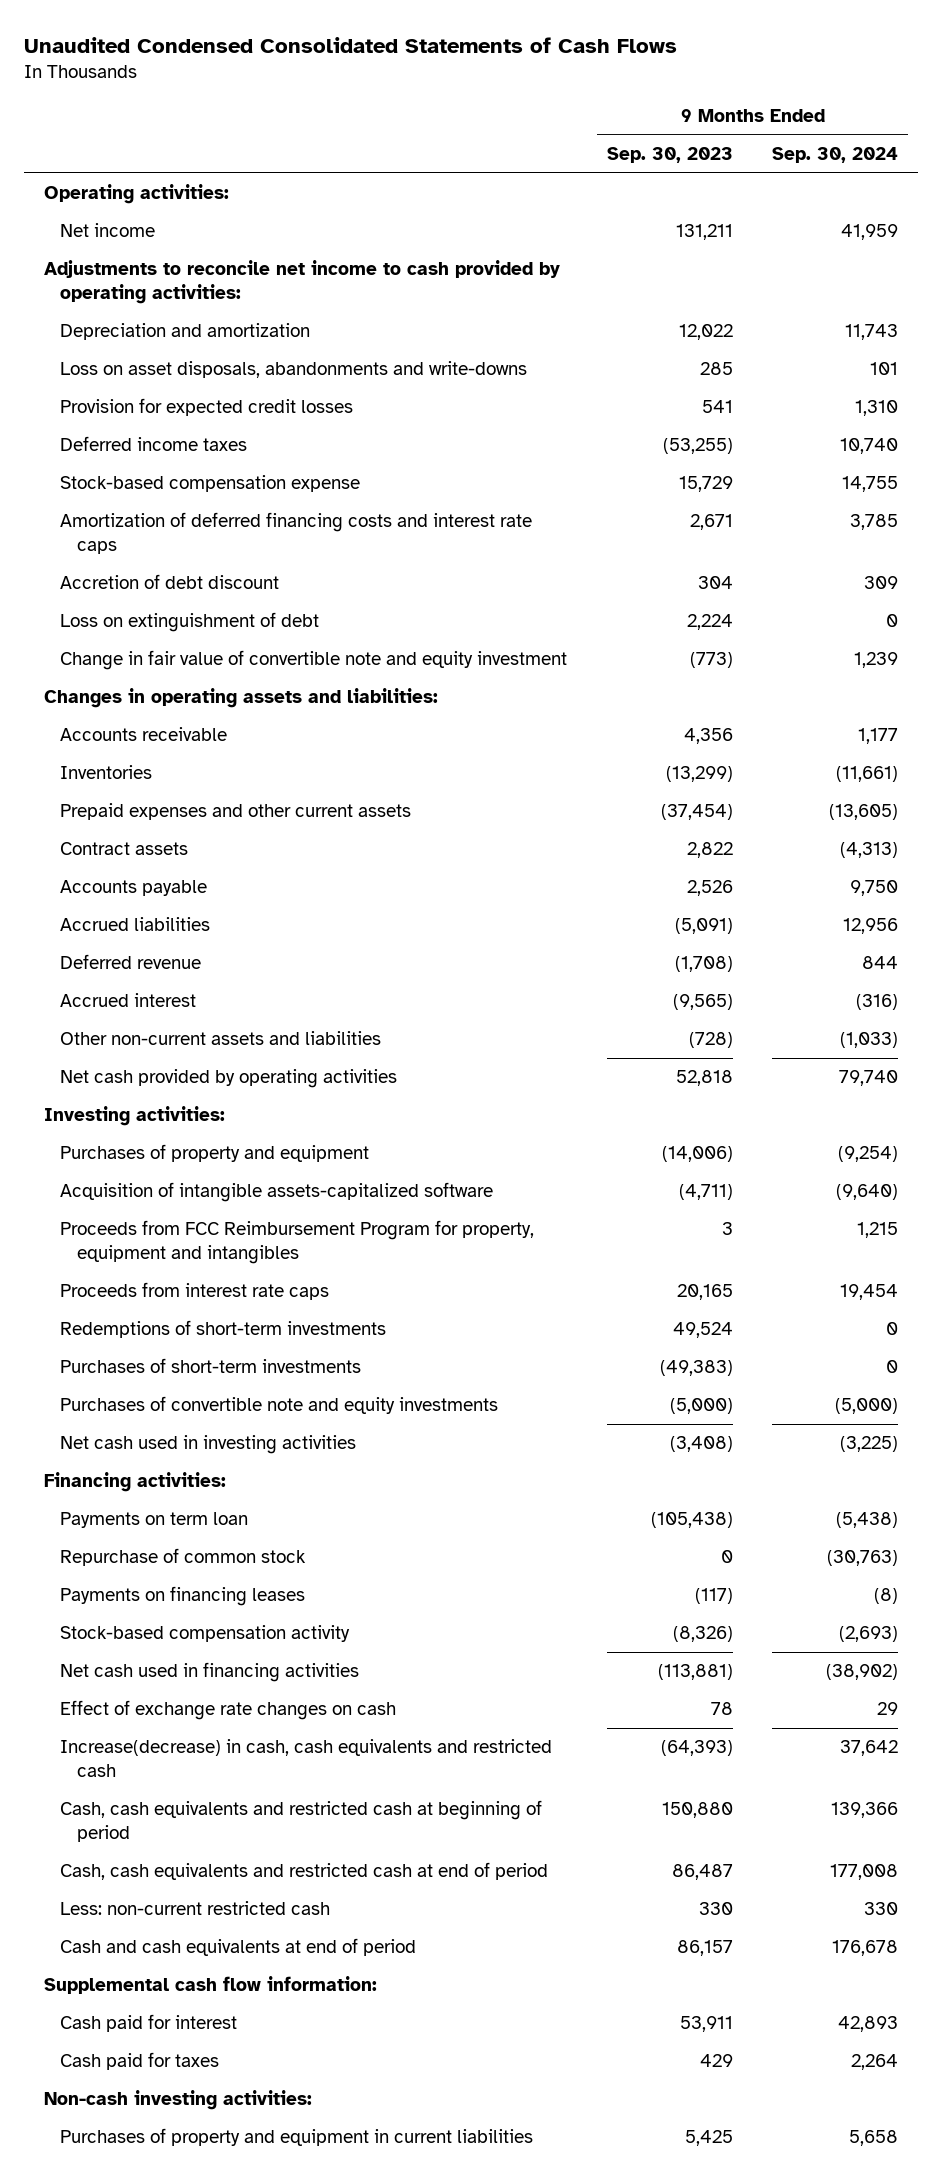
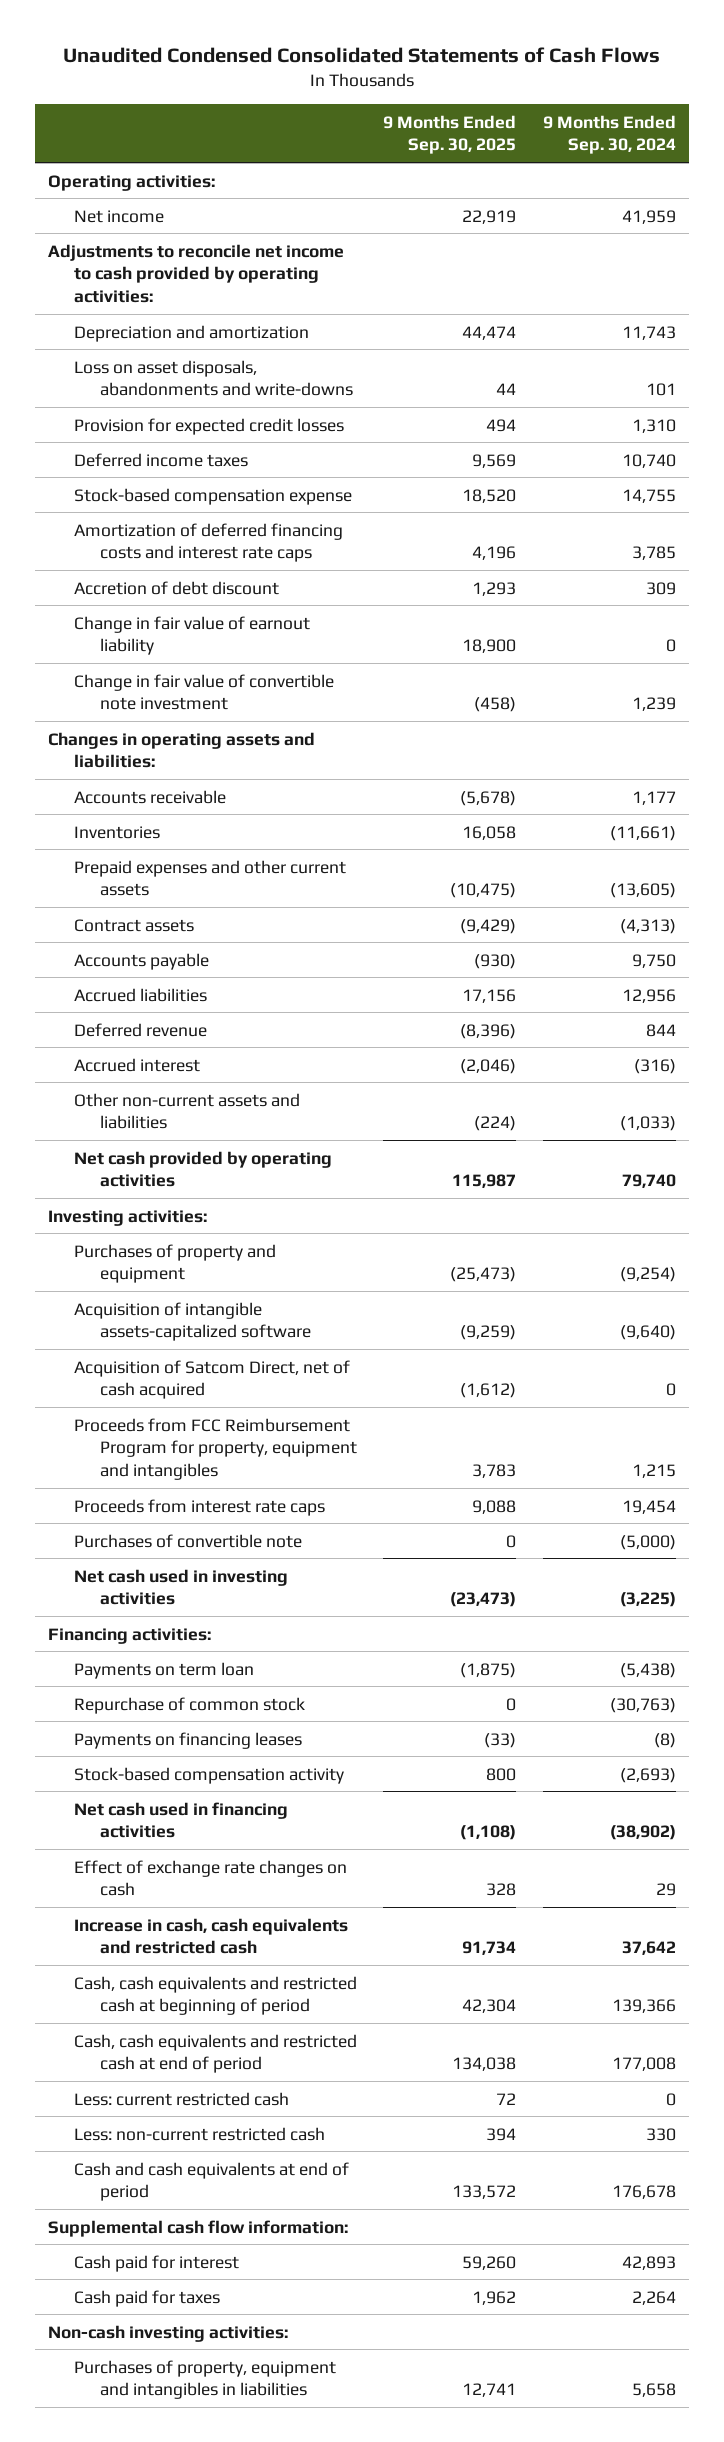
- | 9 Months Ended Sep. 30, 2023 | 9 Months Ended Sep. 30, 2024
+ | 9 Months Ended Sep. 30, 2025 | 9 Months Ended Sep. 30, 2024
- Loss on extinguishment of debt | 2,224 | 0
- Change in fair value of convertible note and equity investment | (773) | 1,239
+ Change in fair value of earnout liability | 18,900 | 0
+ Change in fair value of convertible note investment | (458) | 1,239
+ Acquisition of Satcom Direct, net of cash acquired | (1,612) | 0
- Redemptions of short-term investments | 49,524 | 0
- Purchases of short-term investments | (49,383) | 0
- Purchases of convertible note and equity investments | (5,000) | (5,000)
+ Purchases of convertible note | 0 | (5,000)
- Increase(decrease) in cash, cash equivalents and restricted cash | (64,393) | 37,642
+ Increase in cash, cash equivalents and restricted cash | 91,734 | 37,642
+ Less: current restricted cash | 72 | 0
- Purchases of property and equipment in current liabilities | 5,425 | 5,658
+ Purchases of property, equipment and intangibles in liabilities | 12,741 | 5,658

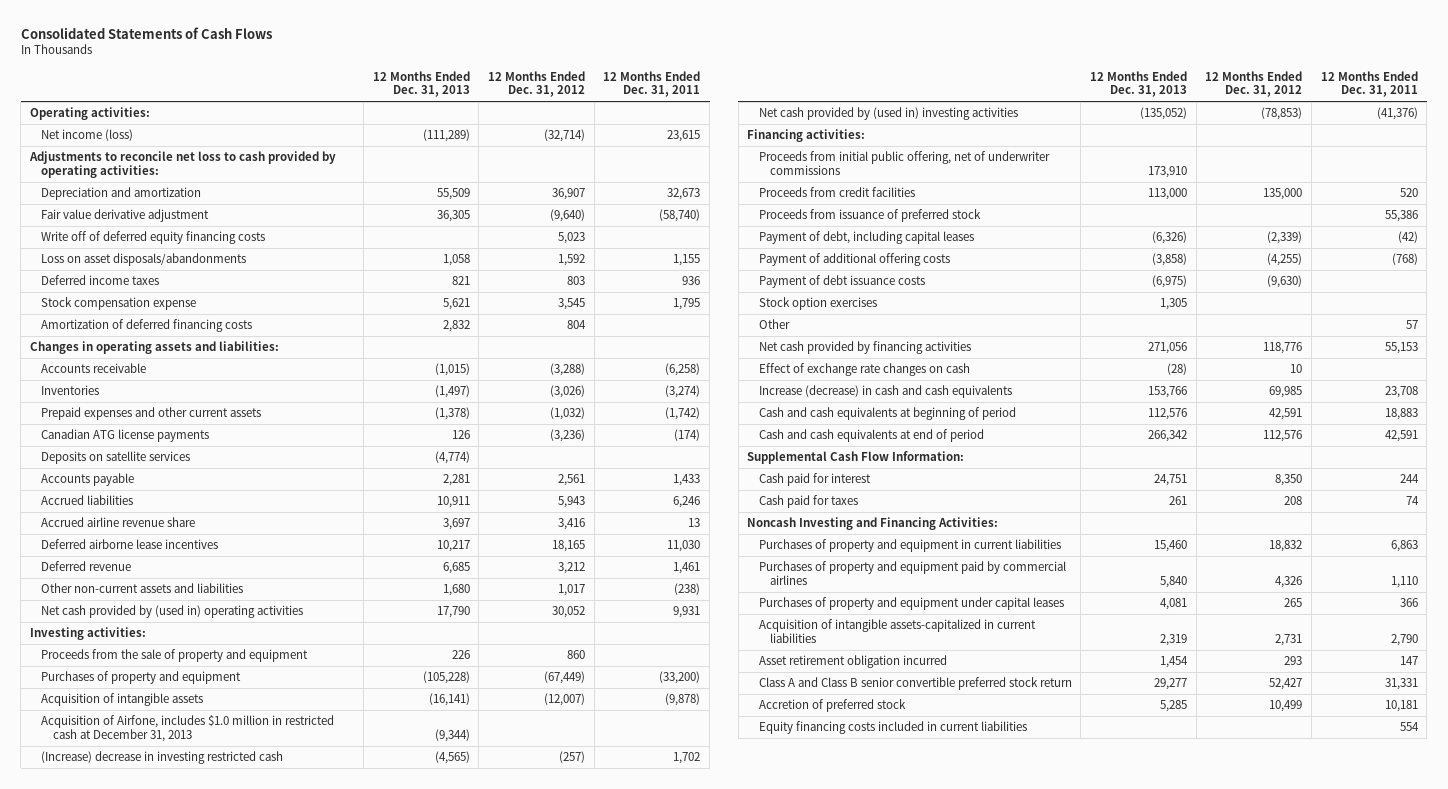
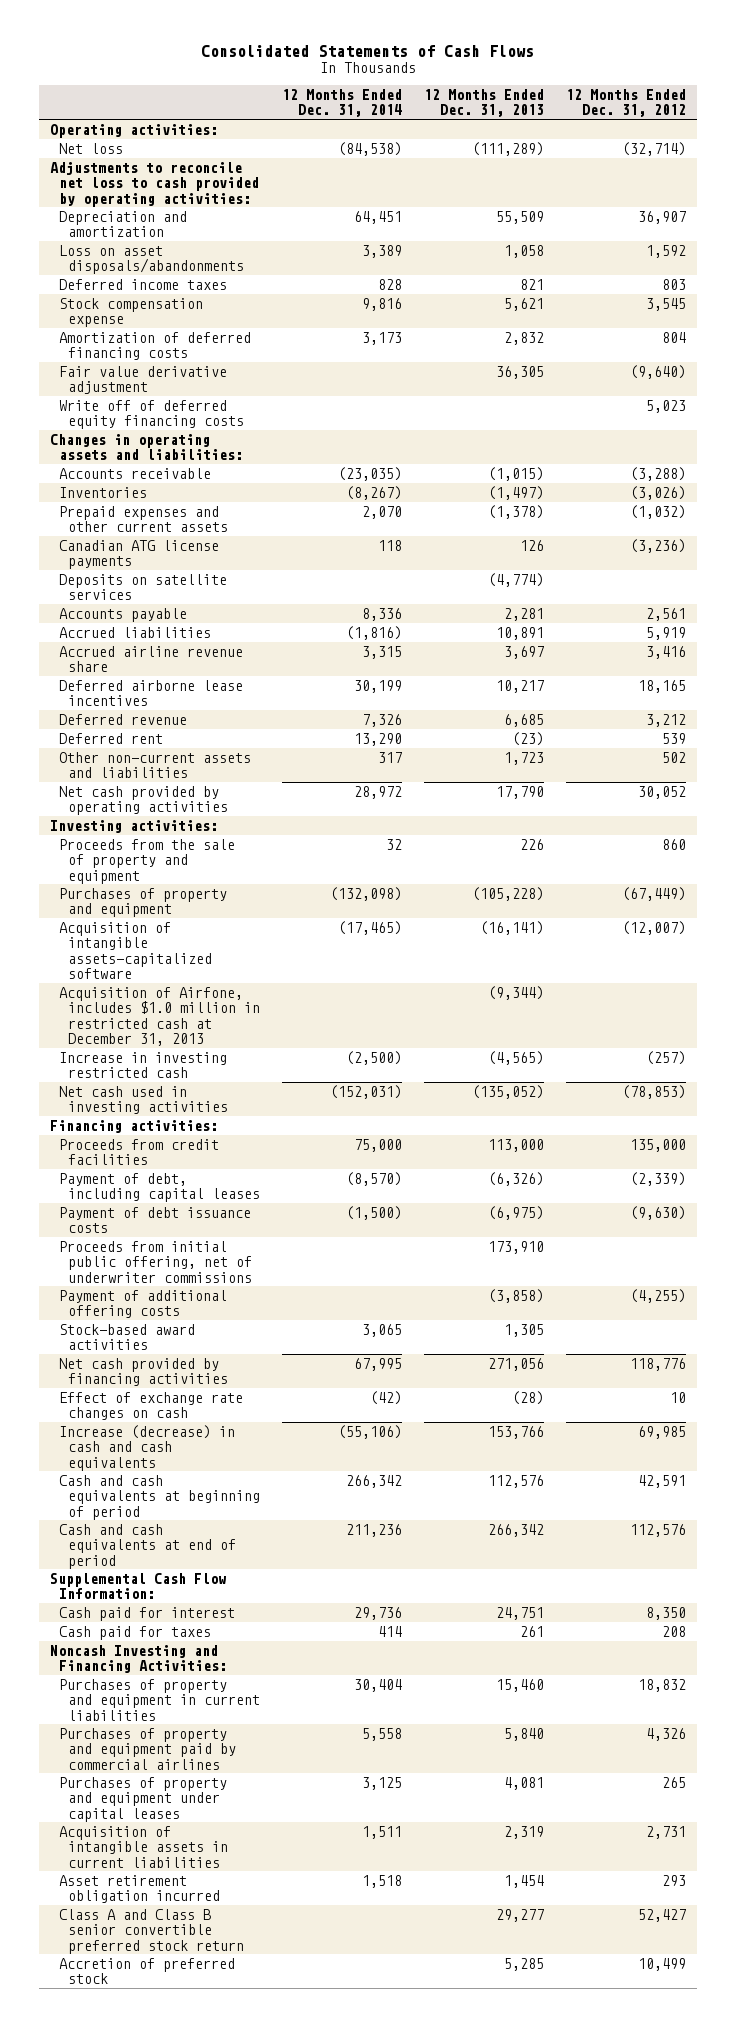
- | 12 Months Ended Dec. 31, 2013 | 12 Months Ended Dec. 31, 2012 | 12 Months Ended Dec. 31, 2011
+ | 12 Months Ended Dec. 31, 2014 | 12 Months Ended Dec. 31, 2013 | 12 Months Ended Dec. 31, 2012
- Net income (loss) | (111,289) | (32,714) | 23,615
+ Net loss | (84,538) | (111,289) | (32,714)
moved down: Fair value derivative adjustment | | 36,305 | (9,640)
moved down: Write off of deferred equity financing costs | | | 5,023
- Accrued liabilities | 10,911 | 5,943 | 6,246
+ Accrued liabilities | (1,816) | 10,891 | 5,919
- Other non-current assets and liabilities | 1,680 | 1,017 | (238)
- Net cash provided by (used in) operating activities | 17,790 | 30,052 | 9,931
+ Deferred rent | 13,290 | (23) | 539
+ Other non-current assets and liabilities | 317 | 1,723 | 502
+ Net cash provided by operating activities | 28,972 | 17,790 | 30,052
- Acquisition of intangible assets | (16,141) | (12,007) | (9,878)
+ Acquisition of intangible assets-capitalized software | (17,465) | (16,141) | (12,007)
- (Increase) decrease in investing restricted cash | (4,565) | (257) | 1,702
- Net cash provided by (used in) investing activities | (135,052) | (78,853) | (41,376)
+ Increase in investing restricted cash | (2,500) | (4,565) | (257)
+ Net cash used in investing activities | (152,031) | (135,052) | (78,853)
- Proceeds from issuance of preferred stock | | | 55,386
- Stock option exercises | 1,305 | |
- Other | | | 57
moved down: Proceeds from initial public offering, net of underwriter commissions | | 173,910 |
moved down: Payment of additional offering costs | | (3,858) | (4,255)
+ Stock-based award activities | 3,065 | 1,305 |
- Acquisition of intangible assets-capitalized in current liabilities | 2,319 | 2,731 | 2,790
+ Acquisition of intangible assets in current liabilities | 1,511 | 2,319 | 2,731
- Equity financing costs included in current liabilities | | | 554

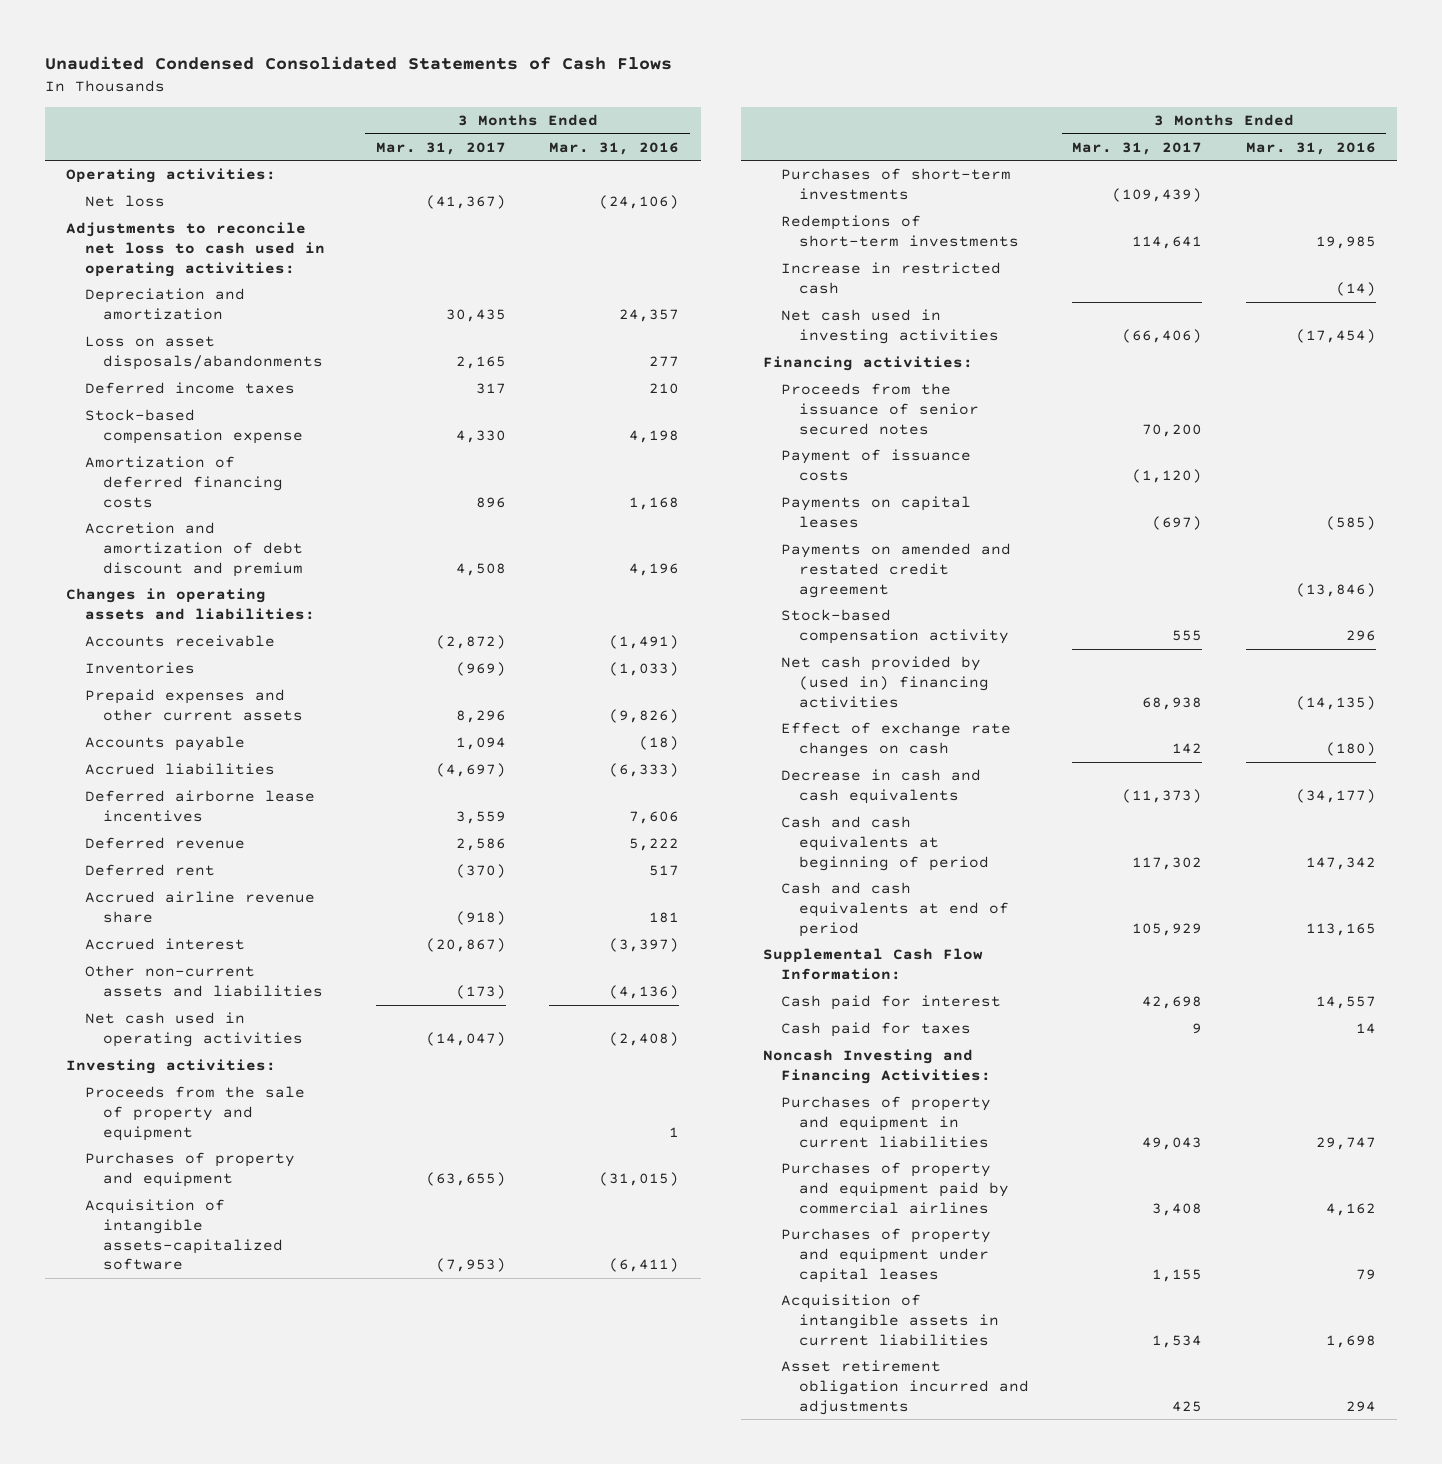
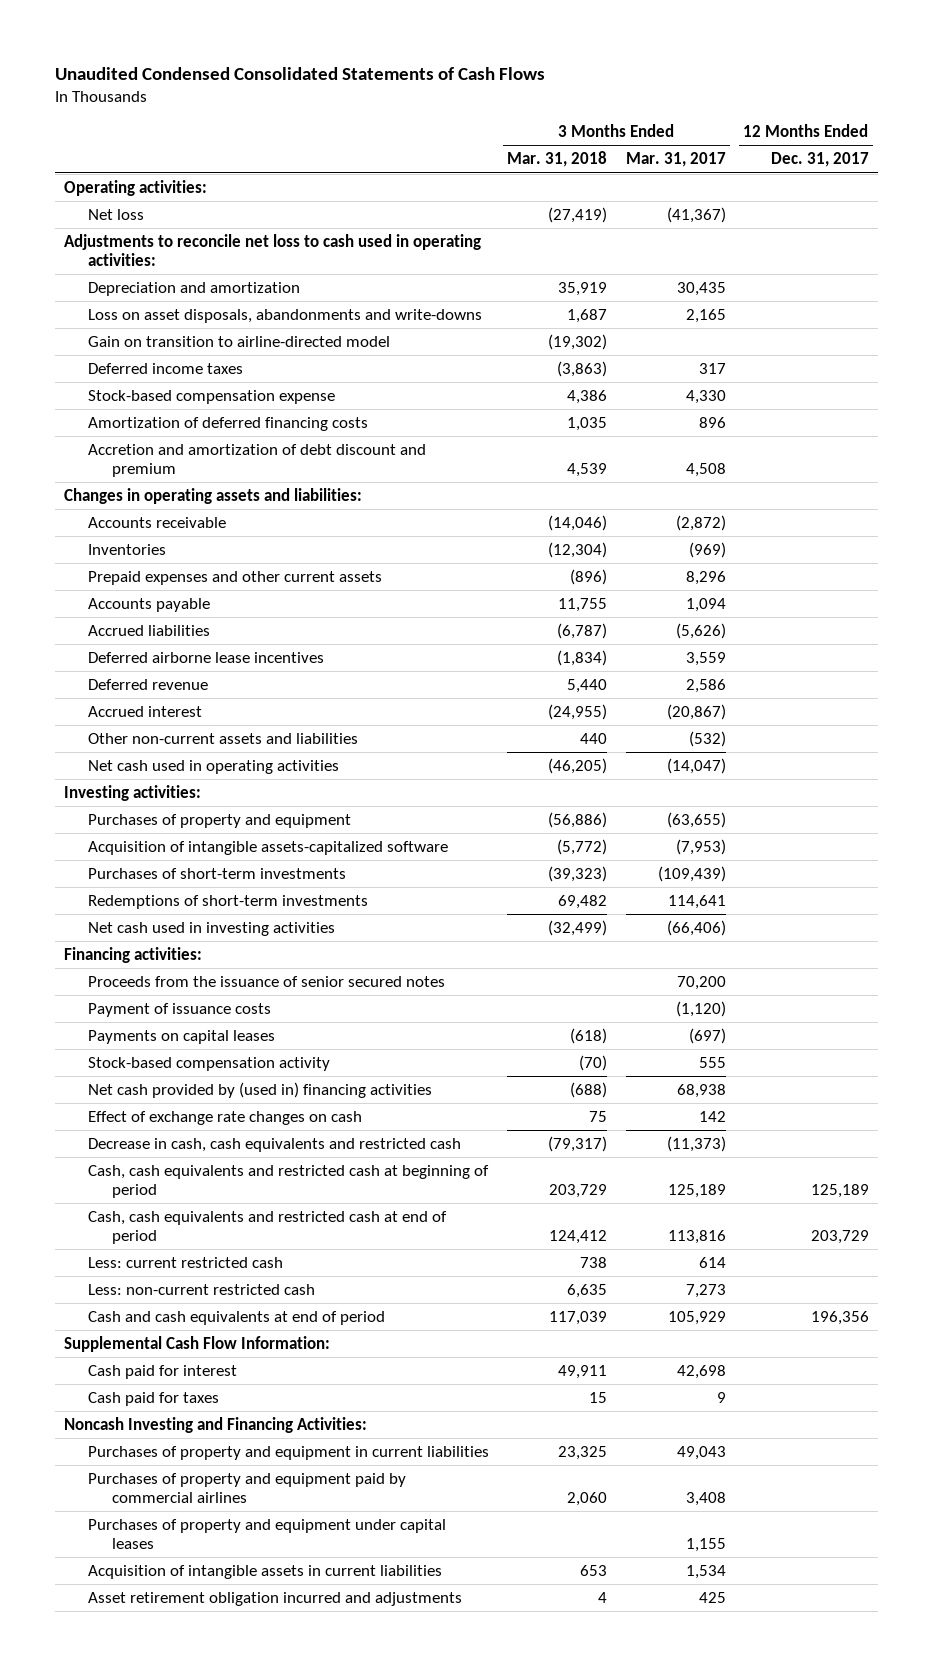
- | 3 Months Ended Mar. 31, 2017 | 3 Months Ended Mar. 31, 2016
+ | 3 Months Ended Mar. 31, 2018 | 3 Months Ended Mar. 31, 2017 | 12 Months Ended Dec. 31, 2017
- Loss on asset disposals/abandonments | 2,165 | 277
+ Loss on asset disposals, abandonments and write-downs | 1,687 | 2,165 |
+ Gain on transition to airline-directed model | (19,302) | |
- Accrued liabilities | (4,697) | (6,333)
+ Accrued liabilities | (6,787) | (5,626) |
- Deferred rent | (370) | 517
- Accrued airline revenue share | (918) | 181
- Other non-current assets and liabilities | (173) | (4,136)
+ Other non-current assets and liabilities | 440 | (532) |
- Proceeds from the sale of property and equipment | | 1
- Increase in restricted cash | | (14)
- Payments on amended and restated credit agreement | | (13,846)
- Decrease in cash and cash equivalents | (11,373) | (34,177)
- Cash and cash equivalents at beginning of period | 117,302 | 147,342
+ Decrease in cash, cash equivalents and restricted cash | (79,317) | (11,373) |
+ Cash, cash equivalents and restricted cash at beginning of period | 203,729 | 125,189 | 125,189
+ Cash, cash equivalents and restricted cash at end of period | 124,412 | 113,816 | 203,729
+ Less: current restricted cash | 738 | 614 |
+ Less: non-current restricted cash | 6,635 | 7,273 |

